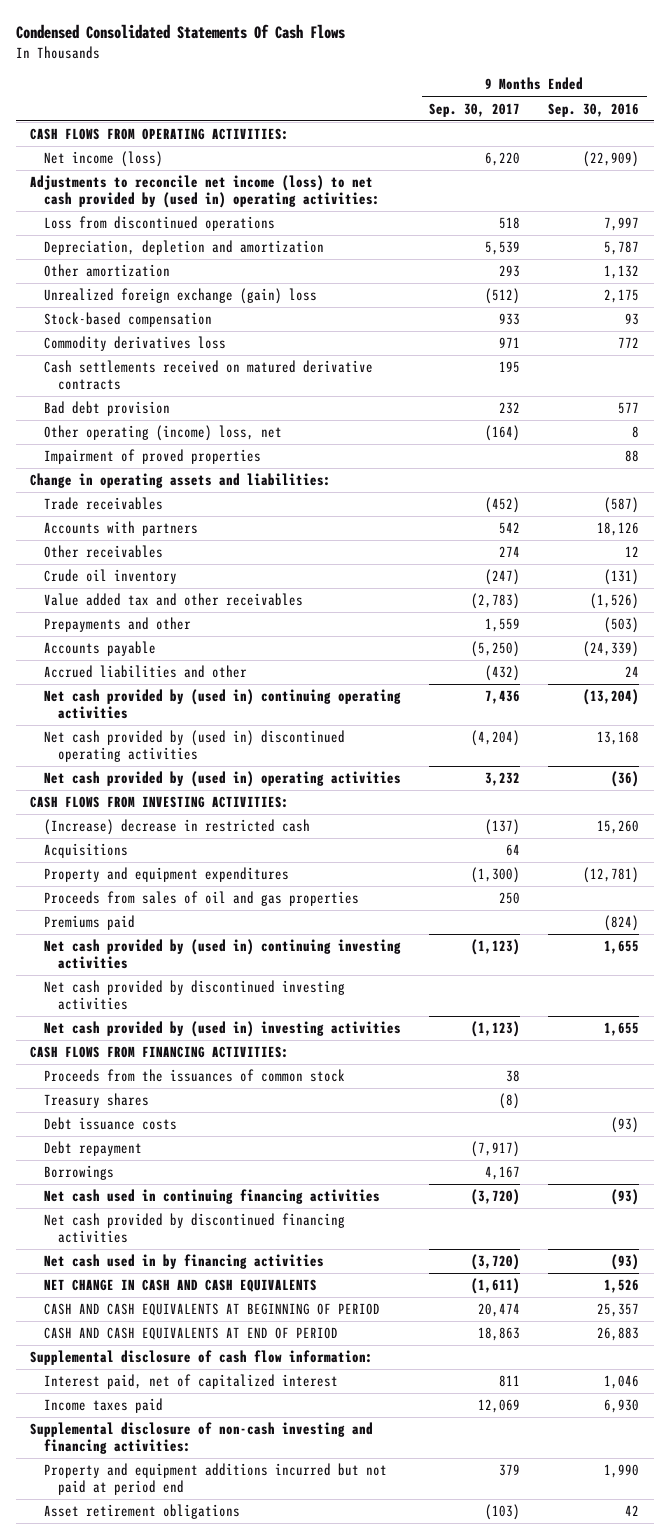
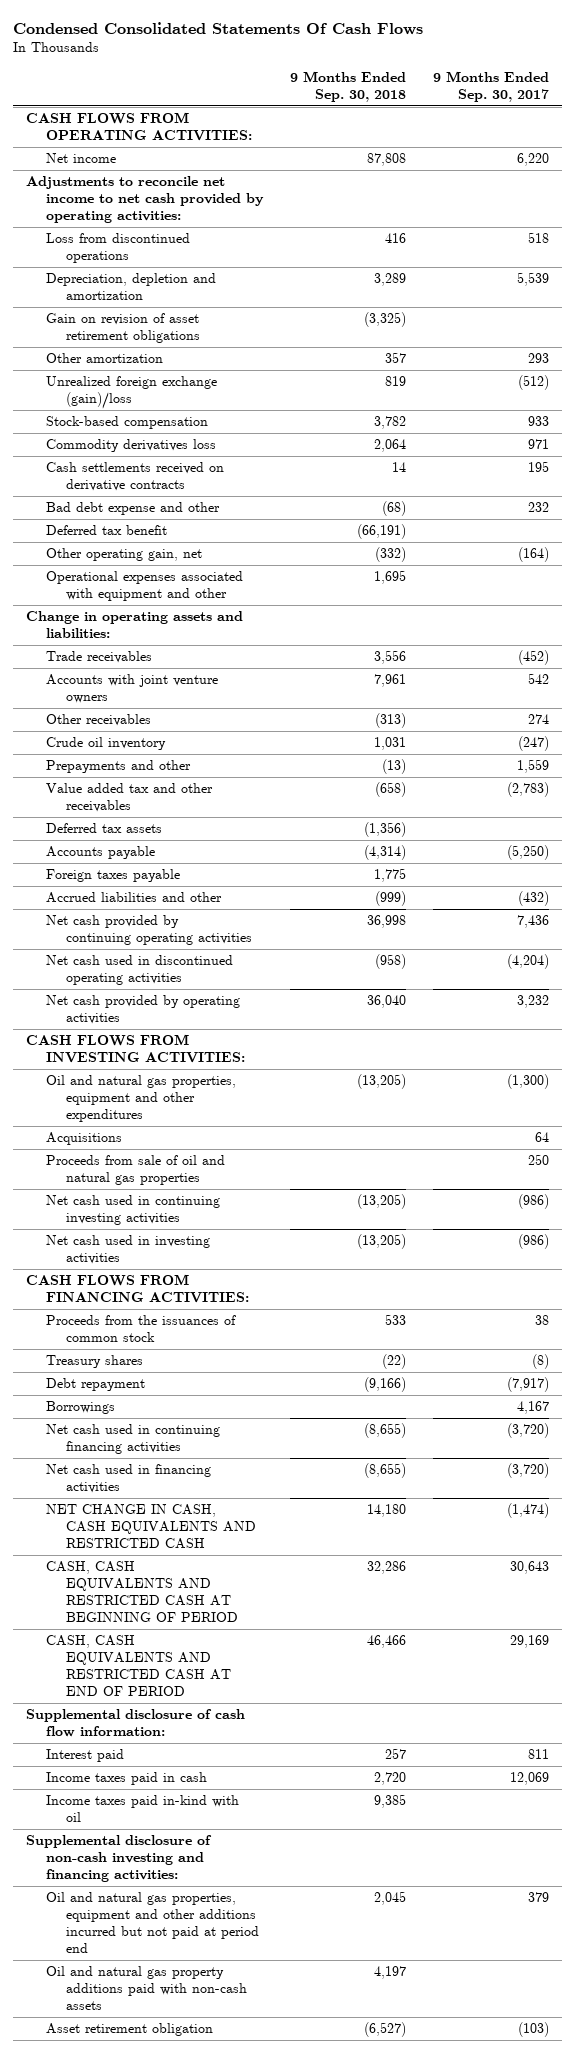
- | 9 Months Ended Sep. 30, 2017 | 9 Months Ended Sep. 30, 2016
+ | 9 Months Ended Sep. 30, 2018 | 9 Months Ended Sep. 30, 2017
- Net income (loss) | 6,220 | (22,909)
- Adjustments to reconcile net income (loss) to net cash provided by (used in) operating activities:
+ Net income | 87,808 | 6,220
+ Adjustments to reconcile net income to net cash provided by operating activities:
+ Gain on revision of asset retirement obligations | (3,325) |
- Unrealized foreign exchange (gain) loss | (512) | 2,175
+ Unrealized foreign exchange (gain)/loss | 819 | (512)
- Cash settlements received on matured derivative contracts | 195 |
- Bad debt provision | 232 | 577
- Other operating (income) loss, net | (164) | 8
- Impairment of proved properties | | 88
+ Cash settlements received on derivative contracts | 14 | 195
+ Bad debt expense and other | (68) | 232
+ Deferred tax benefit | (66,191) |
+ Other operating gain, net | (332) | (164)
+ Operational expenses associated with equipment and other | 1,695 |
- Accounts with partners | 542 | 18,126
+ Accounts with joint venture owners | 7,961 | 542
moved down: Value added tax and other receivables | (658) | (2,783)
+ Deferred tax assets | (1,356) |
+ Foreign taxes payable | 1,775 |
- Net cash provided by (used in) continuing operating activities | 7,436 | (13,204)
- Net cash provided by (used in) discontinued operating activities | (4,204) | 13,168
- Net cash provided by (used in) operating activities | 3,232 | (36)
+ Net cash provided by continuing operating activities | 36,998 | 7,436
+ Net cash used in discontinued operating activities | (958) | (4,204)
+ Net cash provided by operating activities | 36,040 | 3,232
- (Increase) decrease in restricted cash | (137) | 15,260
+ Oil and natural gas properties, equipment and other expenditures | (13,205) | (1,300)
- Property and equipment expenditures | (1,300) | (12,781)
- Proceeds from sales of oil and gas properties | 250 |
- Premiums paid | | (824)
- Net cash provided by (used in) continuing investing activities | (1,123) | 1,655
- Net cash provided by discontinued investing activities
- Net cash provided by (used in) investing activities | (1,123) | 1,655
+ Proceeds from sale of oil and natural gas properties | | 250
+ Net cash used in continuing investing activities | (13,205) | (986)
+ Net cash used in investing activities | (13,205) | (986)
- Debt issuance costs | | (93)
- Net cash provided by discontinued financing activities
- Net cash used in by financing activities | (3,720) | (93)
- NET CHANGE IN CASH AND CASH EQUIVALENTS | (1,611) | 1,526
- CASH AND CASH EQUIVALENTS AT BEGINNING OF PERIOD | 20,474 | 25,357
- CASH AND CASH EQUIVALENTS AT END OF PERIOD | 18,863 | 26,883
+ Net cash used in financing activities | (8,655) | (3,720)
+ NET CHANGE IN CASH, CASH EQUIVALENTS AND RESTRICTED CASH | 14,180 | (1,474)
+ CASH, CASH EQUIVALENTS AND RESTRICTED CASH AT BEGINNING OF PERIOD | 32,286 | 30,643
+ CASH, CASH EQUIVALENTS AND RESTRICTED CASH AT END OF PERIOD | 46,466 | 29,169
- Interest paid, net of capitalized interest | 811 | 1,046
- Income taxes paid | 12,069 | 6,930
+ Interest paid | 257 | 811
+ Income taxes paid in cash | 2,720 | 12,069
+ Income taxes paid in-kind with oil | 9,385 |
- Property and equipment additions incurred but not paid at period end | 379 | 1,990
- Asset retirement obligations | (103) | 42
+ Oil and natural gas properties, equipment and other additions incurred but not paid at period end | 2,045 | 379
+ Oil and natural gas property additions paid with non-cash assets | 4,197 |
+ Asset retirement obligation | (6,527) | (103)

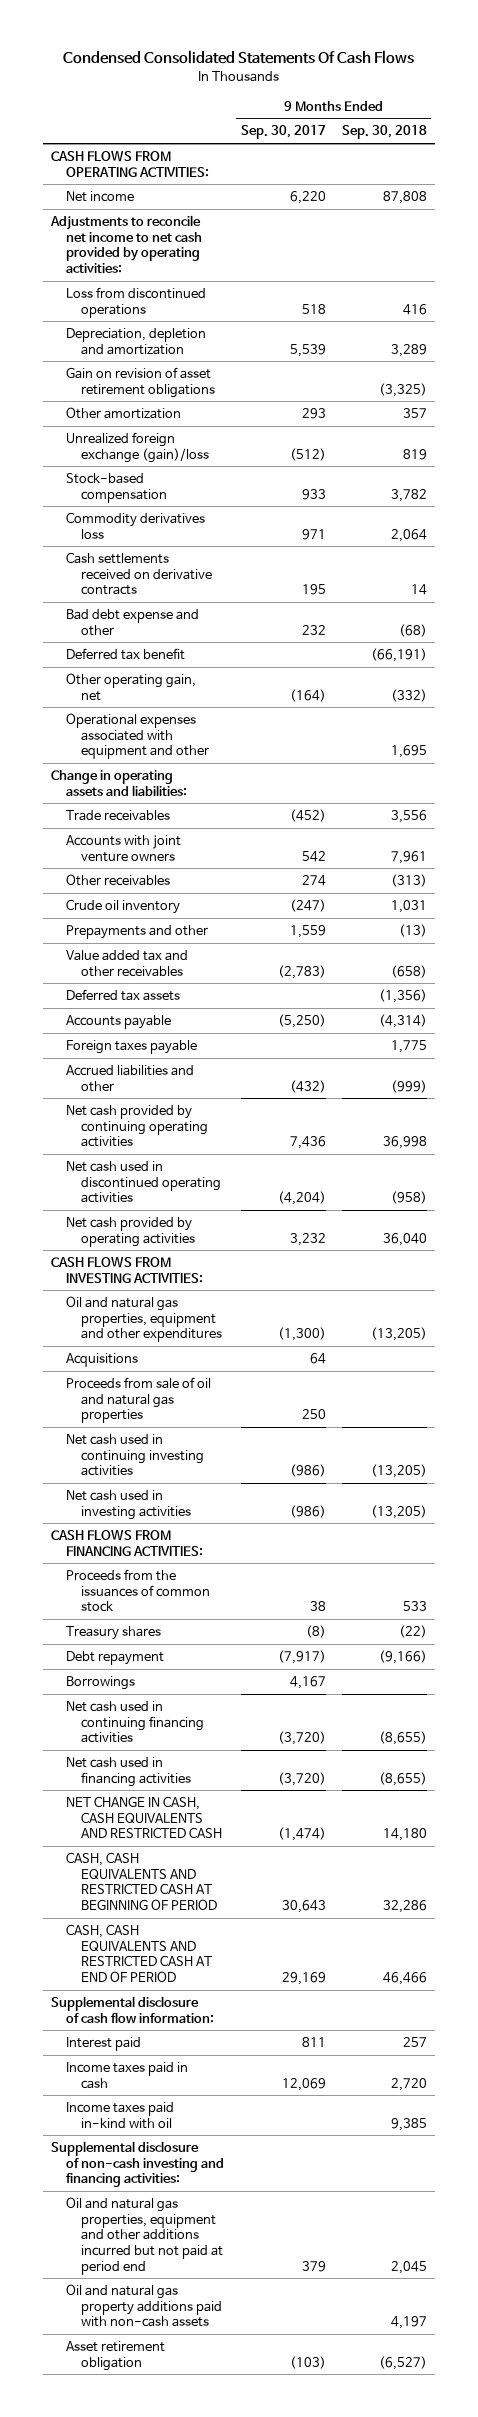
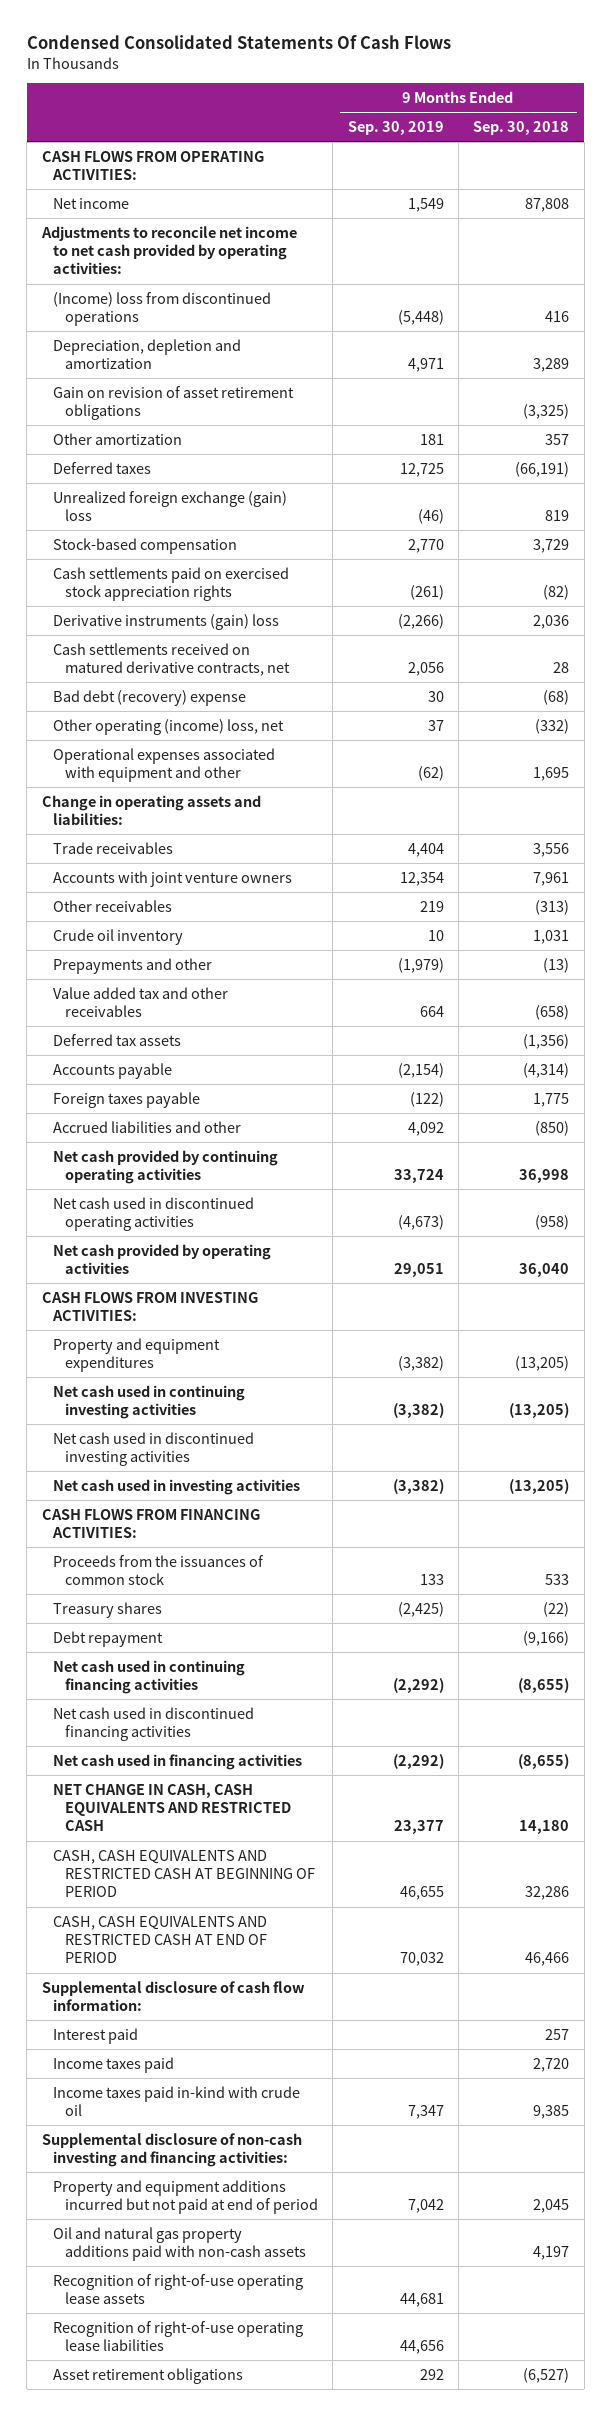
- | 9 Months Ended Sep. 30, 2017 | 9 Months Ended Sep. 30, 2018
+ | 9 Months Ended Sep. 30, 2019 | 9 Months Ended Sep. 30, 2018
- Loss from discontinued operations | 518 | 416
+ (Income) loss from discontinued operations | (5,448) | 416
- Unrealized foreign exchange (gain)/loss | (512) | 819
- Stock-based compensation | 933 | 3,782
- Commodity derivatives loss | 971 | 2,064
- Cash settlements received on derivative contracts | 195 | 14
- Bad debt expense and other | 232 | (68)
- Deferred tax benefit | | (66,191)
- Other operating gain, net | (164) | (332)
+ Deferred taxes | 12,725 | (66,191)
+ Unrealized foreign exchange (gain) loss | (46) | 819
+ Stock-based compensation | 2,770 | 3,729
+ Cash settlements paid on exercised stock appreciation rights | (261) | (82)
+ Derivative instruments (gain) loss | (2,266) | 2,036
+ Cash settlements received on matured derivative contracts, net | 2,056 | 28
+ Bad debt (recovery) expense | 30 | (68)
+ Other operating (income) loss, net | 37 | (332)
- Accrued liabilities and other | (432) | (999)
+ Accrued liabilities and other | 4,092 | (850)
- Oil and natural gas properties, equipment and other expenditures | (1,300) | (13,205)
- Acquisitions | 64 |
- Proceeds from sale of oil and natural gas properties | 250 |
+ Property and equipment expenditures | (3,382) | (13,205)
+ Net cash used in discontinued investing activities
- Borrowings | 4,167 |
+ Net cash used in discontinued financing activities
- Income taxes paid in cash | 12,069 | 2,720
- Income taxes paid in-kind with oil | | 9,385
+ Income taxes paid | | 2,720
+ Income taxes paid in-kind with crude oil | 7,347 | 9,385
- Oil and natural gas properties, equipment and other additions incurred but not paid at period end | 379 | 2,045
+ Property and equipment additions incurred but not paid at end of period | 7,042 | 2,045
- Asset retirement obligation | (103) | (6,527)
+ Recognition of right-of-use operating lease assets | 44,681 |
+ Recognition of right-of-use operating lease liabilities | 44,656 |
+ Asset retirement obligations | 292 | (6,527)

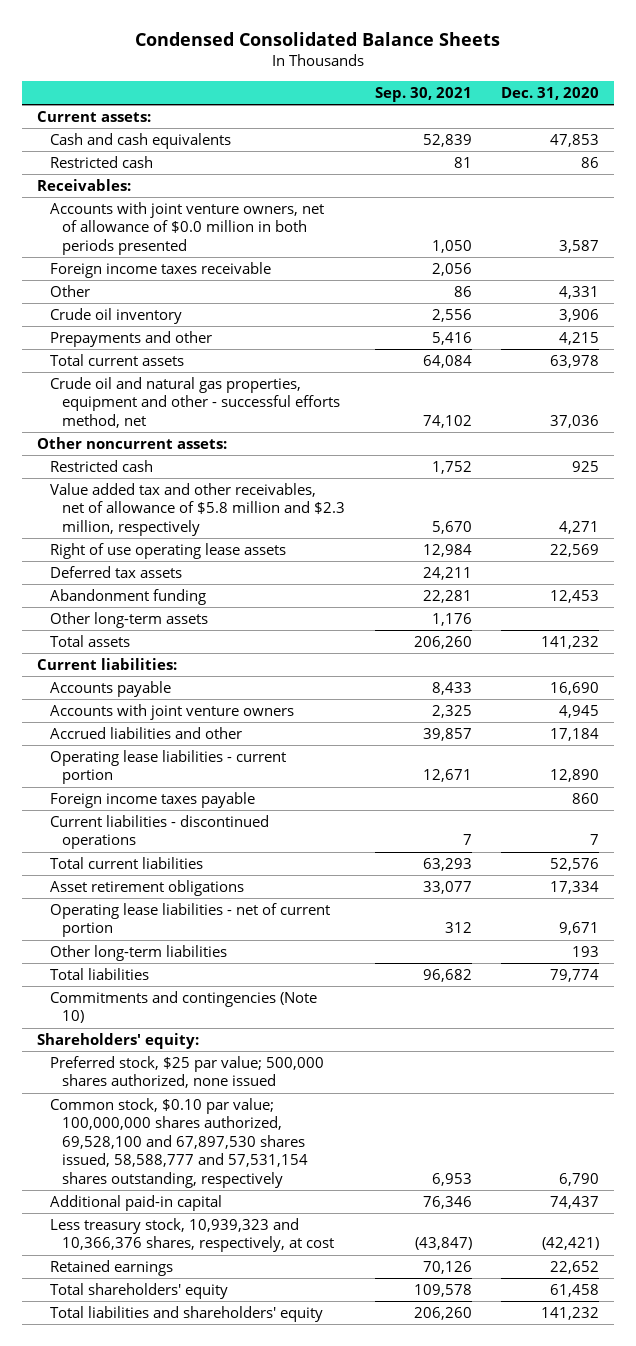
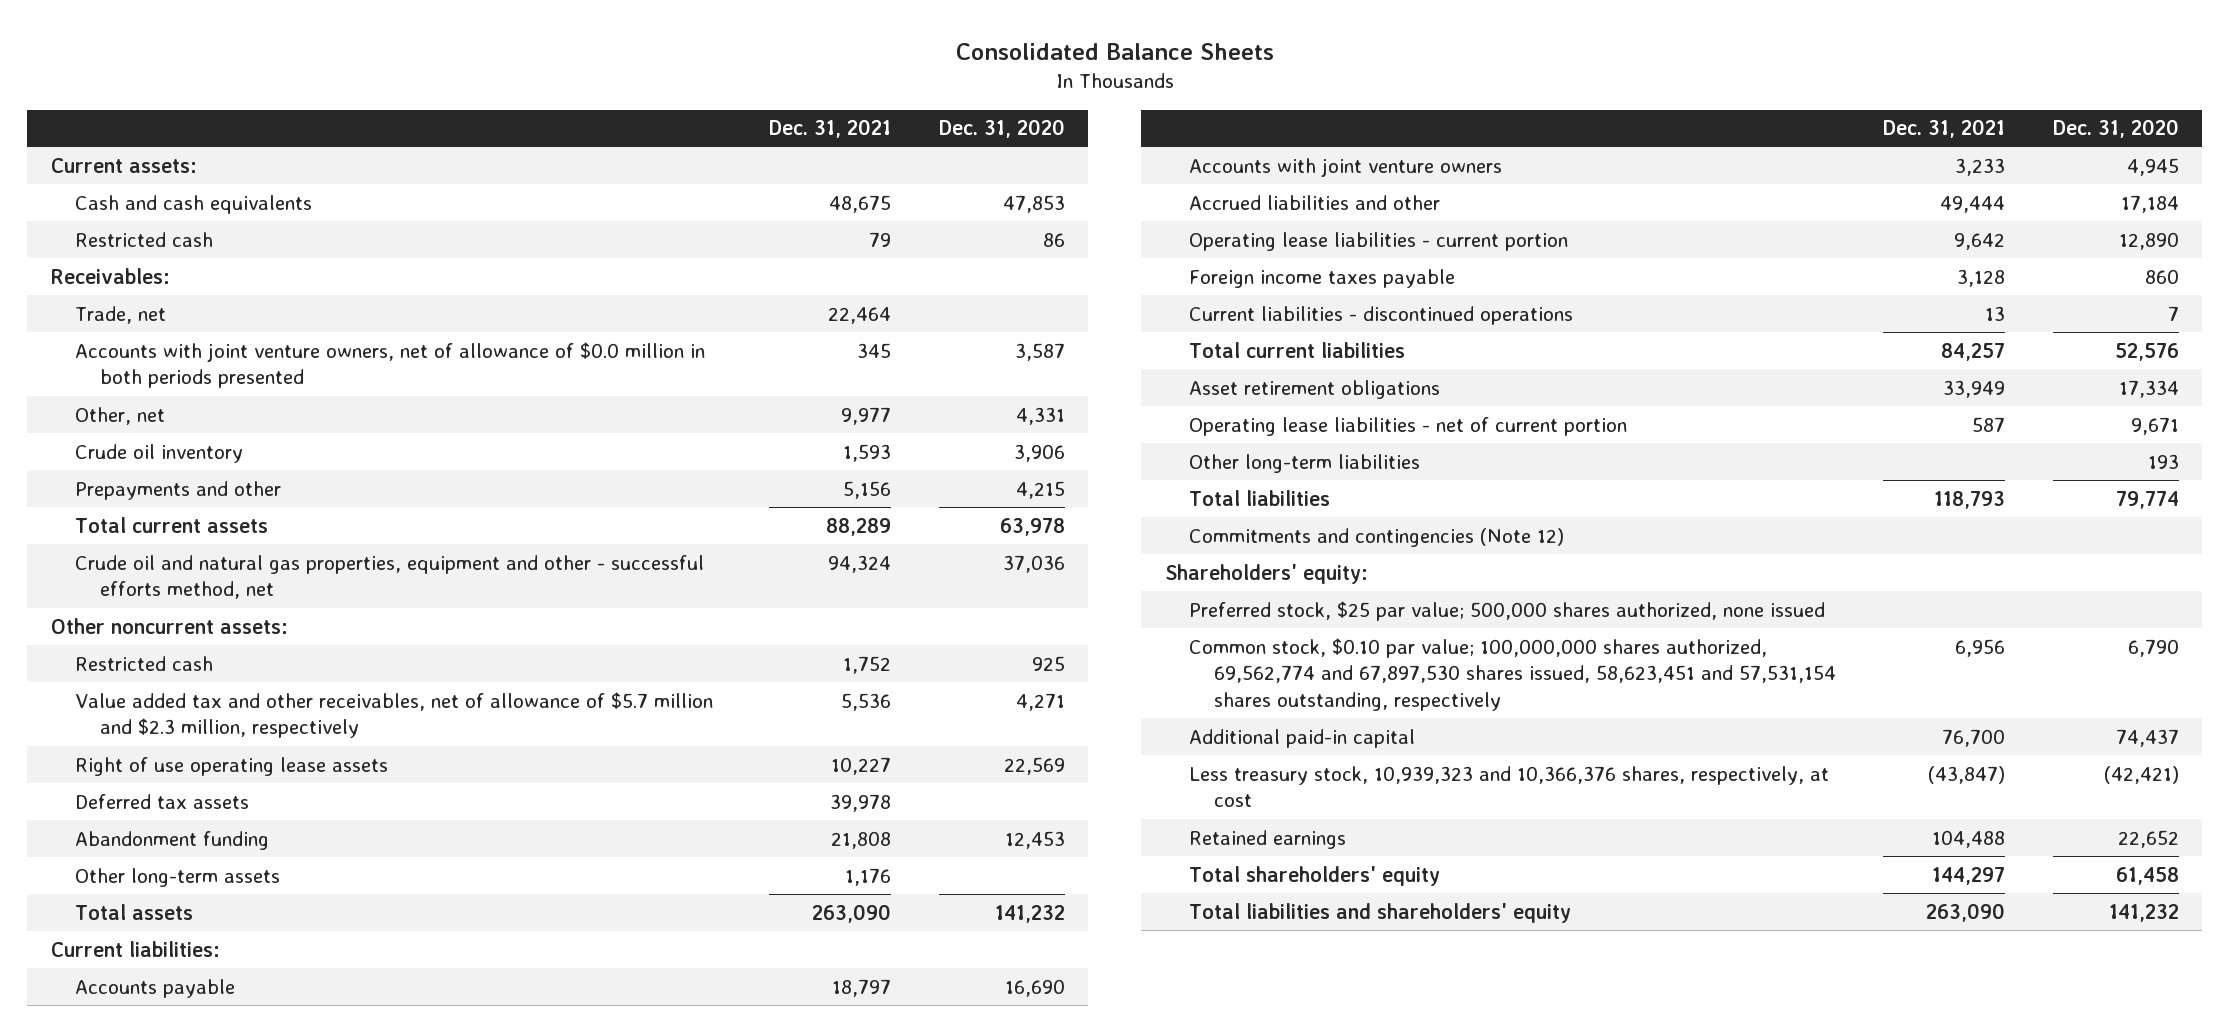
- Condensed Consolidated Balance Sheets
+ Consolidated Balance Sheets
- | Sep. 30, 2021 | Dec. 31, 2020
+ | Dec. 31, 2021 | Dec. 31, 2020
+ Trade, net | 22,464 |
- Foreign income taxes receivable | 2,056 |
- Other | 86 | 4,331
+ Other, net | 9,977 | 4,331
- Value added tax and other receivables, net of allowance of $5.8 million and $2.3 million, respectively | 5,670 | 4,271
+ Value added tax and other receivables, net of allowance of $5.7 million and $2.3 million, respectively | 5,536 | 4,271
- Commitments and contingencies (Note 10)
+ Commitments and contingencies (Note 12)
- Common stock, $0.10 par value; 100,000,000 shares authorized, 69,528,100 and 67,897,530 shares issued, 58,588,777 and 57,531,154 shares outstanding, respectively | 6,953 | 6,790
+ Common stock, $0.10 par value; 100,000,000 shares authorized, 69,562,774 and 67,897,530 shares issued, 58,623,451 and 57,531,154 shares outstanding, respectively | 6,956 | 6,790

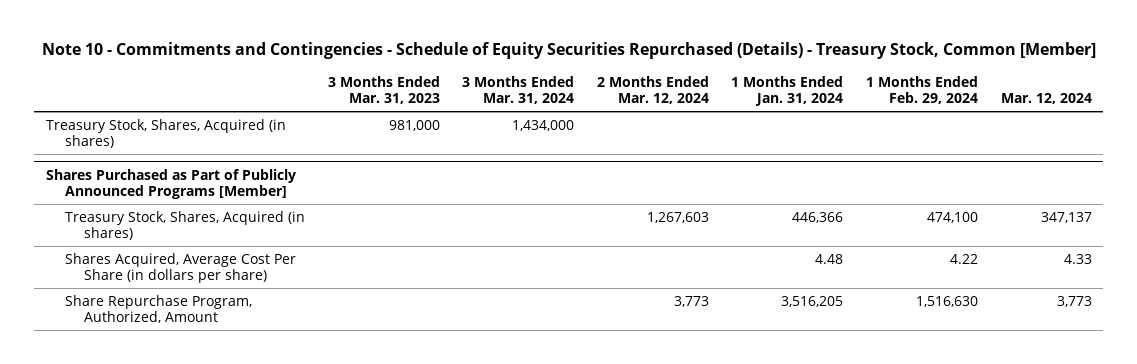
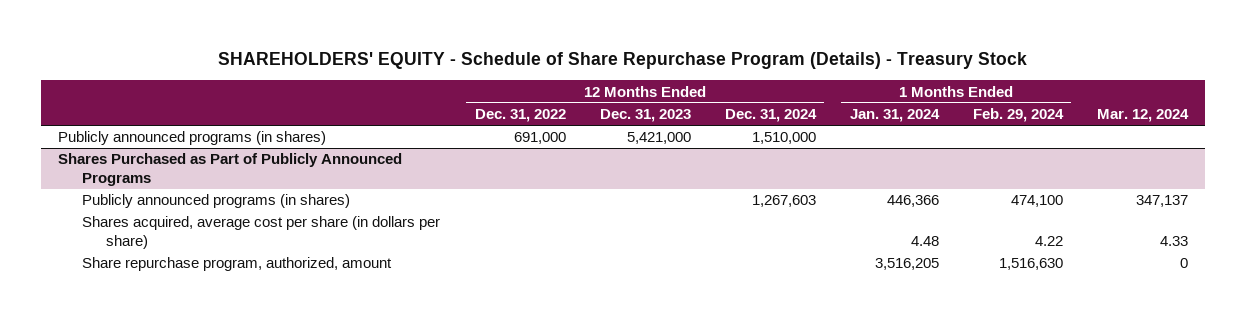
- Note 10 - Commitments and Contingencies - Schedule of Equity Securities Repurchased (Details) - Treasury Stock, Common [Member]
+ SHAREHOLDERS' EQUITY - Schedule of Share Repurchase Program (Details) - Treasury Stock
- | 3 Months Ended Mar. 31, 2023 | 3 Months Ended Mar. 31, 2024 | 2 Months Ended Mar. 12, 2024 | 1 Months Ended Jan. 31, 2024 | 1 Months Ended Feb. 29, 2024 | Mar. 12, 2024
+ | 12 Months Ended Dec. 31, 2022 | 12 Months Ended Dec. 31, 2023 | 12 Months Ended Dec. 31, 2024 | 1 Months Ended Jan. 31, 2024 | 1 Months Ended Feb. 29, 2024 | Mar. 12, 2024
- Treasury Stock, Shares, Acquired (in shares) | 981,000 | 1,434,000 | | | |
- Shares Purchased as Part of Publicly Announced Programs [Member]
- Treasury Stock, Shares, Acquired (in shares) | | | 1,267,603 | 446,366 | 474,100 | 347,137
- Shares Acquired, Average Cost Per Share (in dollars per share) | | | | 4.48 | 4.22 | 4.33
- Share Repurchase Program, Authorized, Amount | | | 3,773 | 3,516,205 | 1,516,630 | 3,773
+ Publicly announced programs (in shares) | 691,000 | 5,421,000 | 1,510,000 | | |
+ Shares Purchased as Part of Publicly Announced Programs
+ Publicly announced programs (in shares) | | | 1,267,603 | 446,366 | 474,100 | 347,137
+ Shares acquired, average cost per share (in dollars per share) | | | | 4.48 | 4.22 | 4.33
+ Share repurchase program, authorized, amount | | | | 3,516,205 | 1,516,630 | 0

